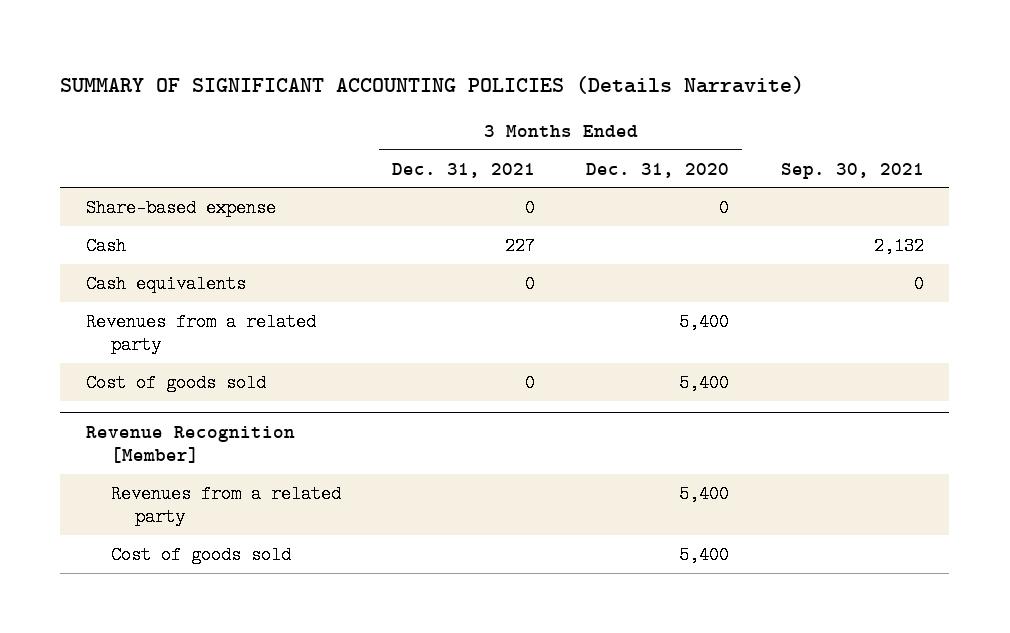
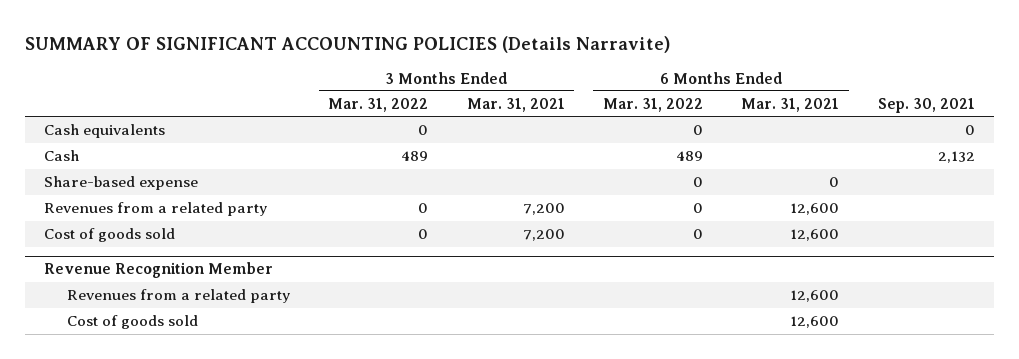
- | 3 Months Ended Dec. 31, 2021 | 3 Months Ended Dec. 31, 2020 | Sep. 30, 2021
+ | 3 Months Ended Mar. 31, 2022 | 3 Months Ended Mar. 31, 2021 | 6 Months Ended Mar. 31, 2022 | 6 Months Ended Mar. 31, 2021 | Sep. 30, 2021
moved down: Cash | 489 | | 489 | | 2,132
moved down: Share-based expense | | | 0 | 0 |
- Revenue Recognition [Member]
+ Revenue Recognition Member

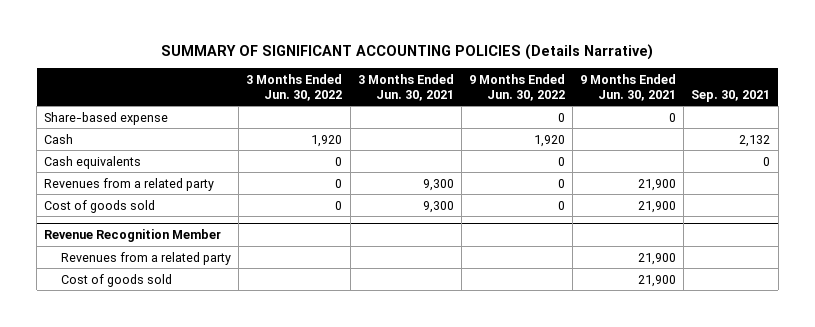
- SUMMARY OF SIGNIFICANT ACCOUNTING POLICIES (Details Narravite)
+ SUMMARY OF SIGNIFICANT ACCOUNTING POLICIES (Details Narrative)
- | 3 Months Ended Mar. 31, 2022 | 3 Months Ended Mar. 31, 2021 | 6 Months Ended Mar. 31, 2022 | 6 Months Ended Mar. 31, 2021 | Sep. 30, 2021
+ | 3 Months Ended Jun. 30, 2022 | 3 Months Ended Jun. 30, 2021 | 9 Months Ended Jun. 30, 2022 | 9 Months Ended Jun. 30, 2021 | Sep. 30, 2021
moved down: Cash | 1,920 | | 1,920 | | 2,132
moved down: Cash equivalents | 0 | | 0 | | 0

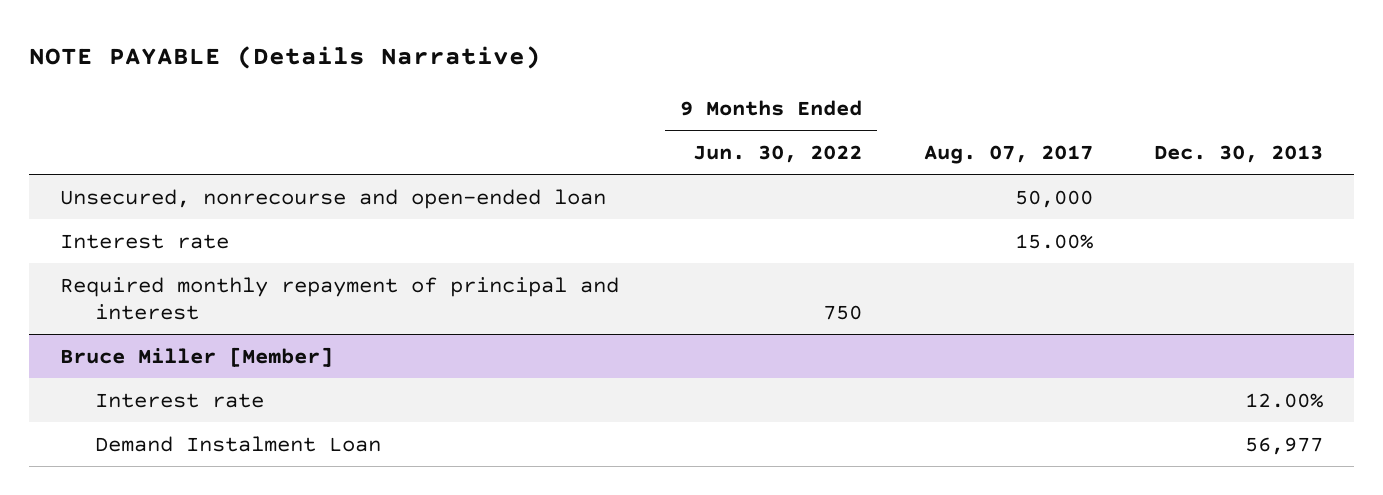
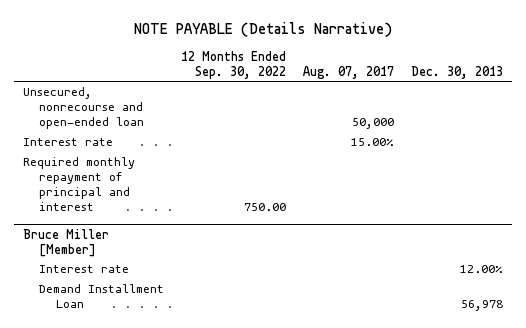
- | 9 Months Ended Jun. 30, 2022 | Aug. 07, 2017 | Dec. 30, 2013
+ | 12 Months Ended Sep. 30, 2022 | Aug. 07, 2017 | Dec. 30, 2013
@ Bruce Miller [Member]
- Demand Instalment Loan | | | 56,977
+ Demand Installment Loan | | | 56,978

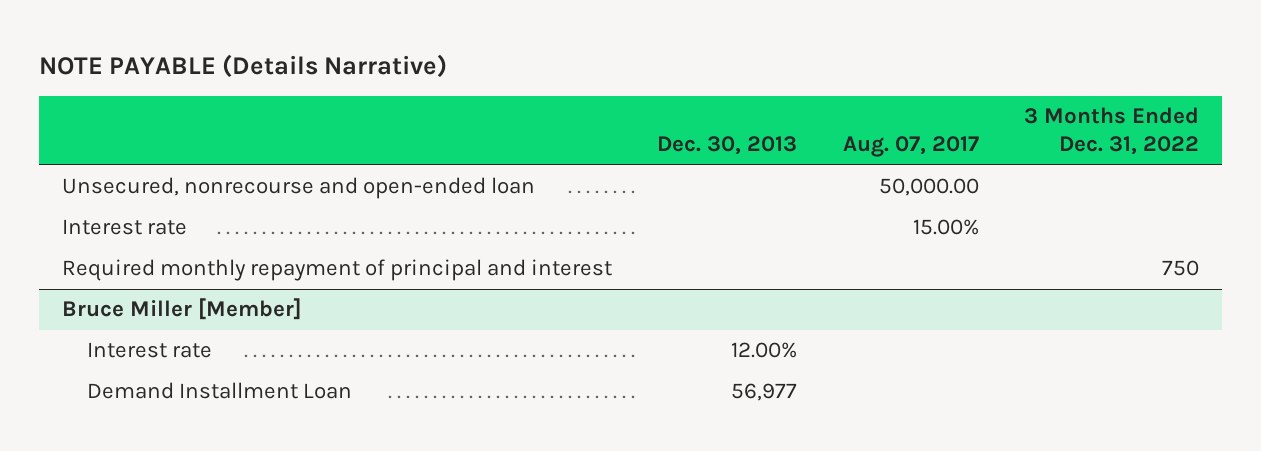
- | 12 Months Ended Sep. 30, 2022 | Aug. 07, 2017 | Dec. 30, 2013
+ | Dec. 30, 2013 | Aug. 07, 2017 | 3 Months Ended Dec. 31, 2022
- Unsecured, nonrecourse and open-ended loan | | 50,000 |
+ Unsecured, nonrecourse and open-ended loan | | 50,000.00 |
@ Bruce Miller [Member]
- Demand Installment Loan | | | 56,978
+ Demand Installment Loan | 56,977 | |

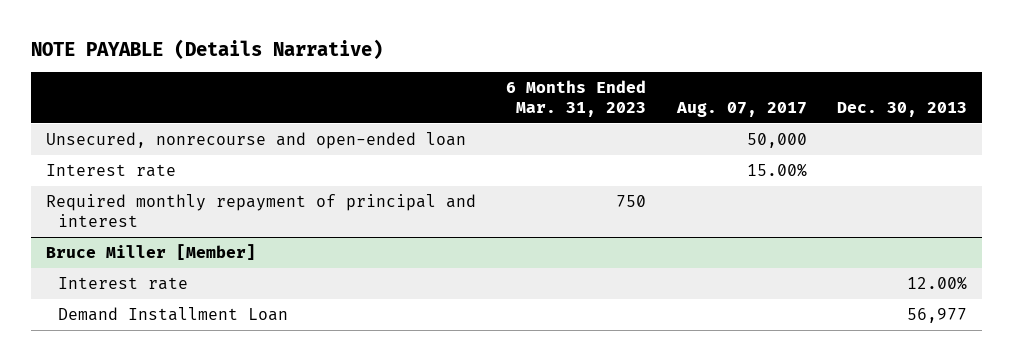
- | Dec. 30, 2013 | Aug. 07, 2017 | 3 Months Ended Dec. 31, 2022
+ | 6 Months Ended Mar. 31, 2023 | Aug. 07, 2017 | Dec. 30, 2013
- Unsecured, nonrecourse and open-ended loan | | 50,000.00 |
+ Unsecured, nonrecourse and open-ended loan | | 50,000 |

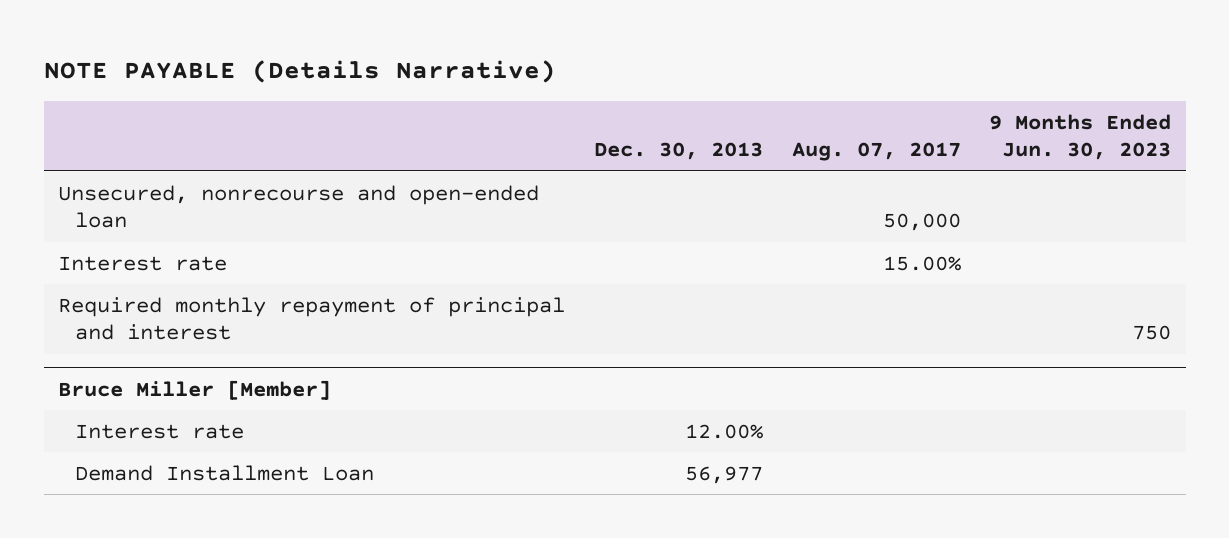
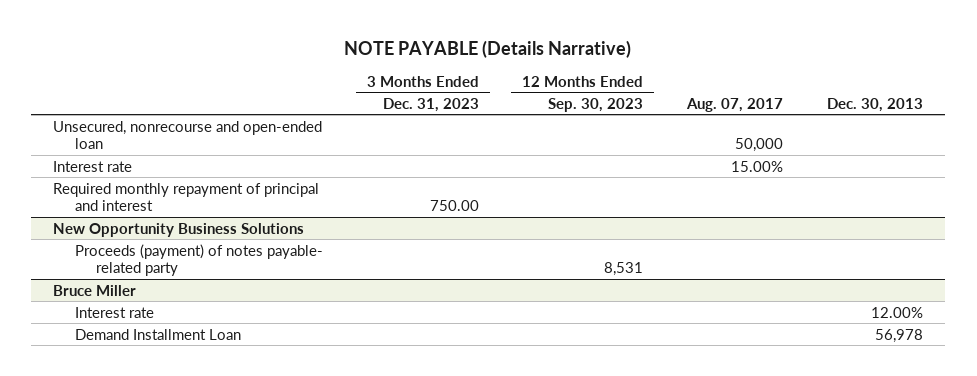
- | Dec. 30, 2013 | Aug. 07, 2017 | 9 Months Ended Jun. 30, 2023
+ | 3 Months Ended Dec. 31, 2023 | 12 Months Ended Sep. 30, 2023 | Aug. 07, 2017 | Dec. 30, 2013
- Bruce Miller [Member]
+ New Opportunity Business Solutions
+ Proceeds (payment) of notes payable- related party | | 8,531 | |
+ Bruce Miller
- Demand Installment Loan | 56,977 | |
+ Demand Installment Loan | | | | 56,978

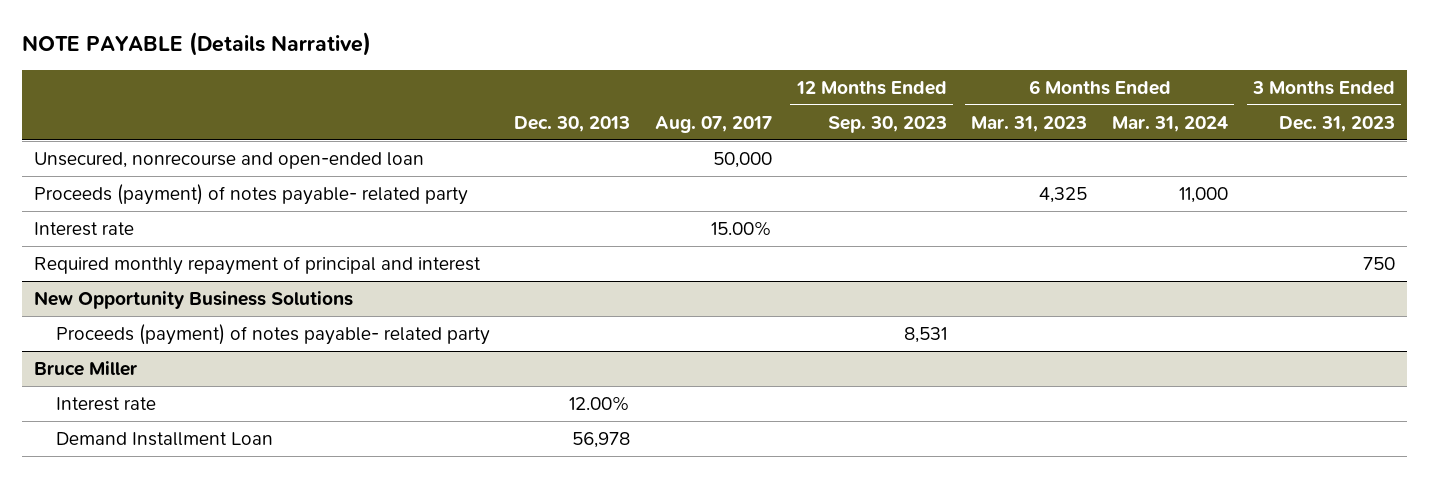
- | 3 Months Ended Dec. 31, 2023 | 12 Months Ended Sep. 30, 2023 | Aug. 07, 2017 | Dec. 30, 2013
+ | Dec. 30, 2013 | Aug. 07, 2017 | 12 Months Ended Sep. 30, 2023 | 6 Months Ended Mar. 31, 2023 | 6 Months Ended Mar. 31, 2024 | 3 Months Ended Dec. 31, 2023
+ Proceeds (payment) of notes payable- related party | | | | 4,325 | 11,000 |
- Required monthly repayment of principal and interest | 750.00 | | |
+ Required monthly repayment of principal and interest | | | | | | 750

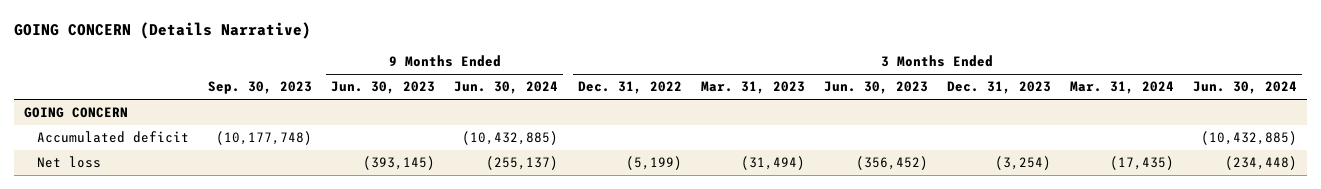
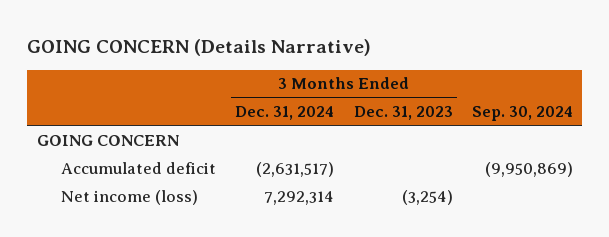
- | Sep. 30, 2023 | 9 Months Ended Jun. 30, 2023 | 9 Months Ended Jun. 30, 2024 | 3 Months Ended Dec. 31, 2022 | 3 Months Ended Mar. 31, 2023 | 3 Months Ended Jun. 30, 2023 | 3 Months Ended Dec. 31, 2023 | 3 Months Ended Mar. 31, 2024 | 3 Months Ended Jun. 30, 2024
+ | 3 Months Ended Dec. 31, 2024 | 3 Months Ended Dec. 31, 2023 | Sep. 30, 2024
- Net loss | | (393,145) | (255,137) | (5,199) | (31,494) | (356,452) | (3,254) | (17,435) | (234,448)
+ Net income (loss) | 7,292,314 | (3,254) |

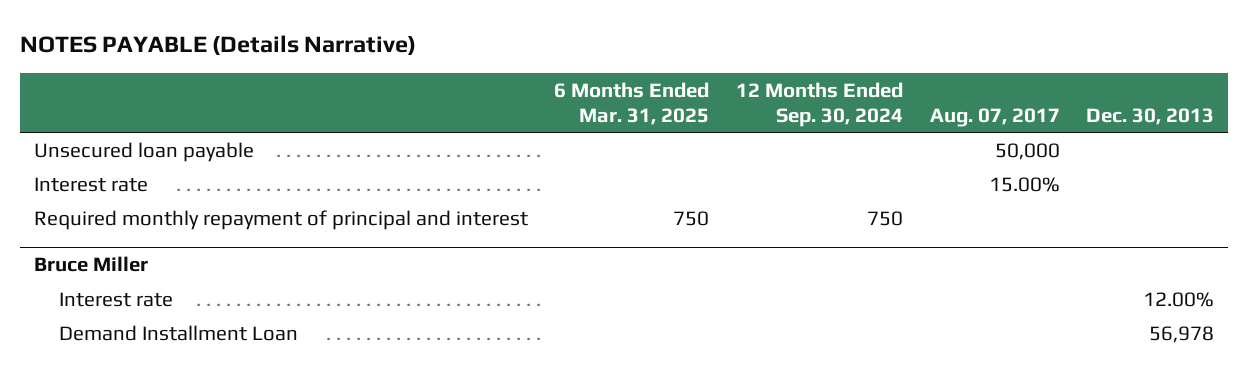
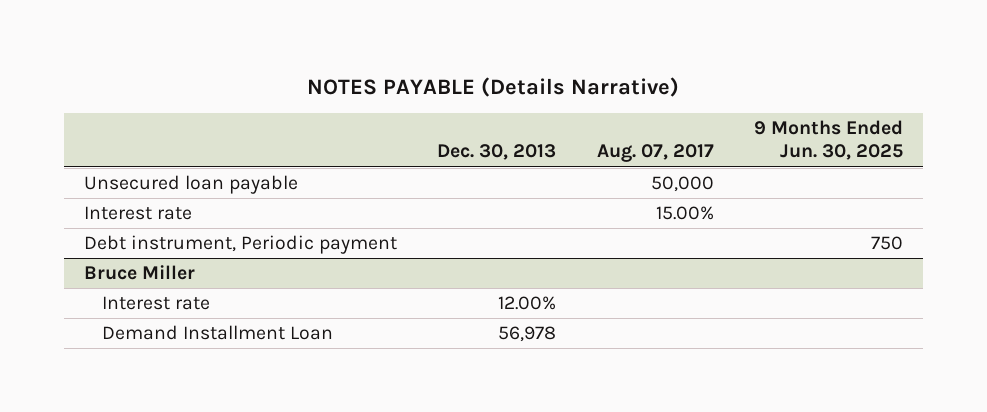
- | 6 Months Ended Mar. 31, 2025 | 12 Months Ended Sep. 30, 2024 | Aug. 07, 2017 | Dec. 30, 2013
+ | Dec. 30, 2013 | Aug. 07, 2017 | 9 Months Ended Jun. 30, 2025
- Required monthly repayment of principal and interest | 750 | 750 | |
+ Debt instrument, Periodic payment | | | 750

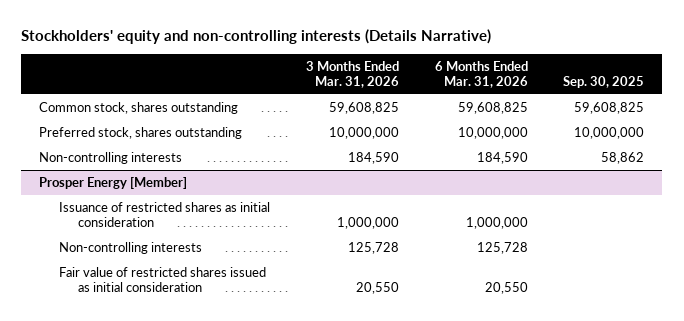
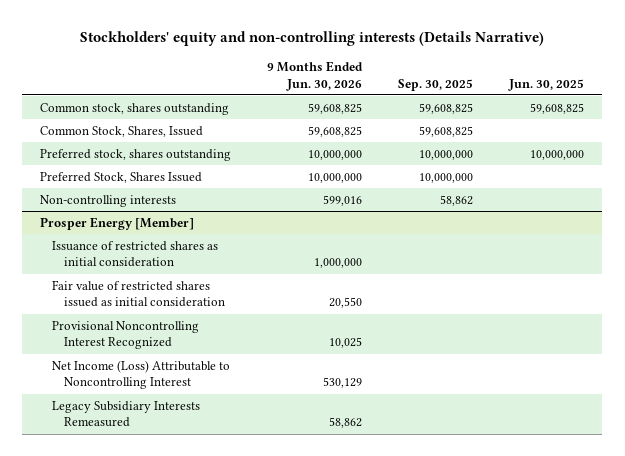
- | 3 Months Ended Mar. 31, 2026 | 6 Months Ended Mar. 31, 2026 | Sep. 30, 2025
+ | 9 Months Ended Jun. 30, 2026 | Sep. 30, 2025 | Jun. 30, 2025
+ Common Stock, Shares, Issued | 59,608,825 | 59,608,825 |
+ Preferred Stock, Shares Issued | 10,000,000 | 10,000,000 |
@ Prosper Energy [Member]
- Non-controlling interests | 125,728 | 125,728 |
+ Provisional Noncontrolling Interest Recognized | 10,025 | |
+ Net Income (Loss) Attributable to Noncontrolling Interest | 530,129 | |
+ Legacy Subsidiary Interests Remeasured | 58,862 | |

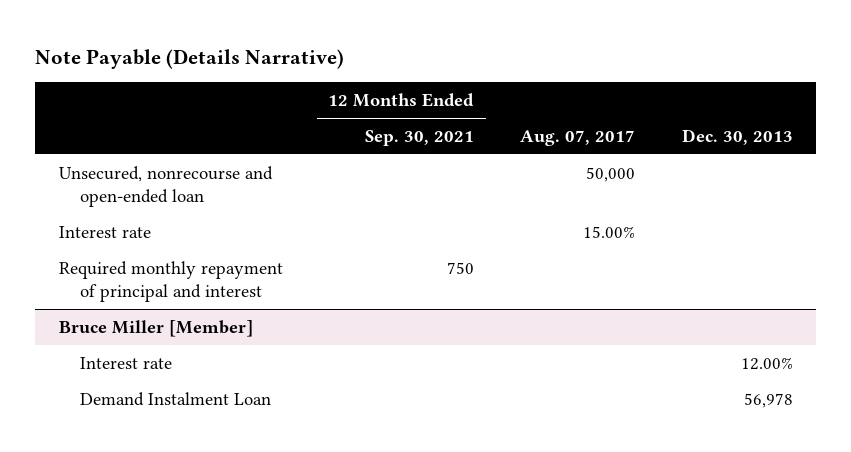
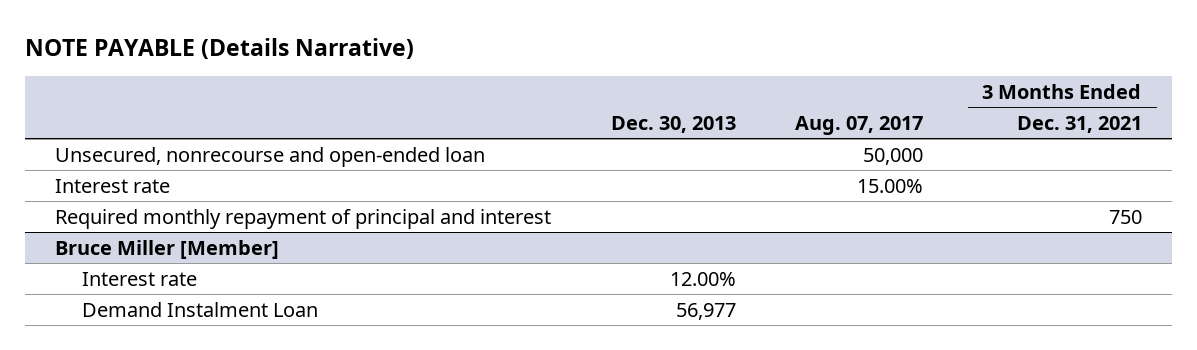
- Note Payable (Details Narrative)
+ NOTE PAYABLE (Details Narrative)
- | 12 Months Ended Sep. 30, 2021 | Aug. 07, 2017 | Dec. 30, 2013
+ | Dec. 30, 2013 | Aug. 07, 2017 | 3 Months Ended Dec. 31, 2021
@ Bruce Miller [Member]
- Demand Instalment Loan | | | 56,978
+ Demand Instalment Loan | 56,977 | |

